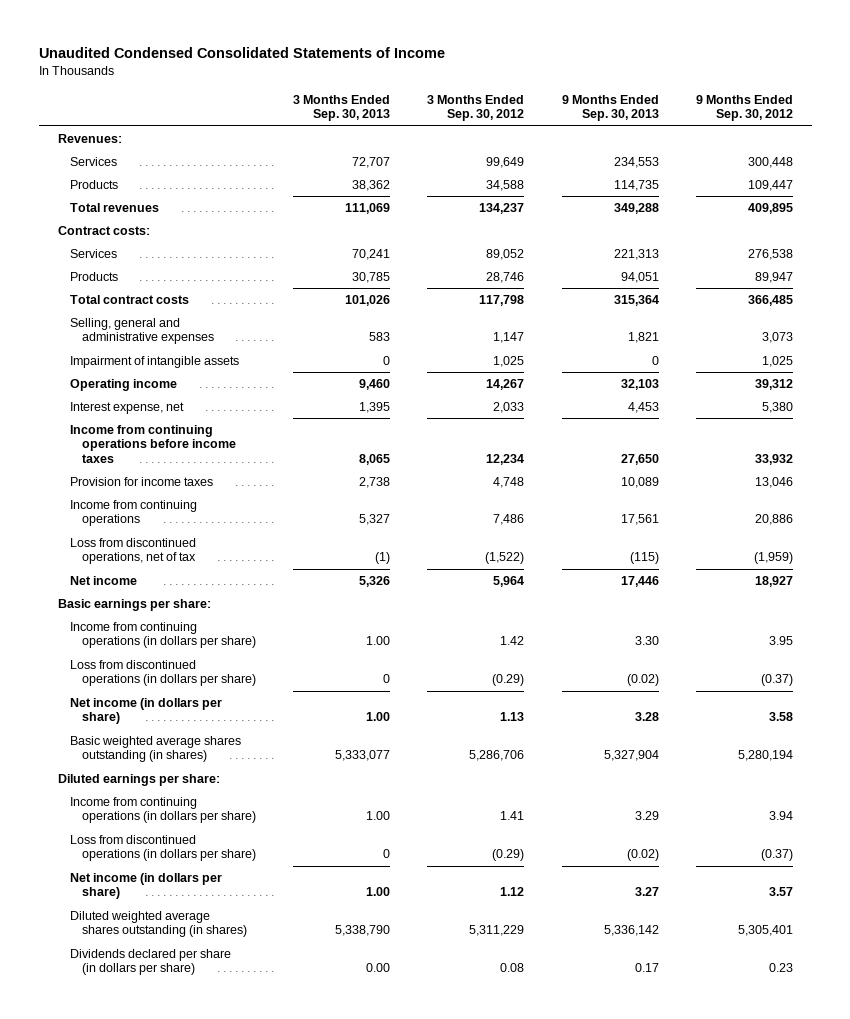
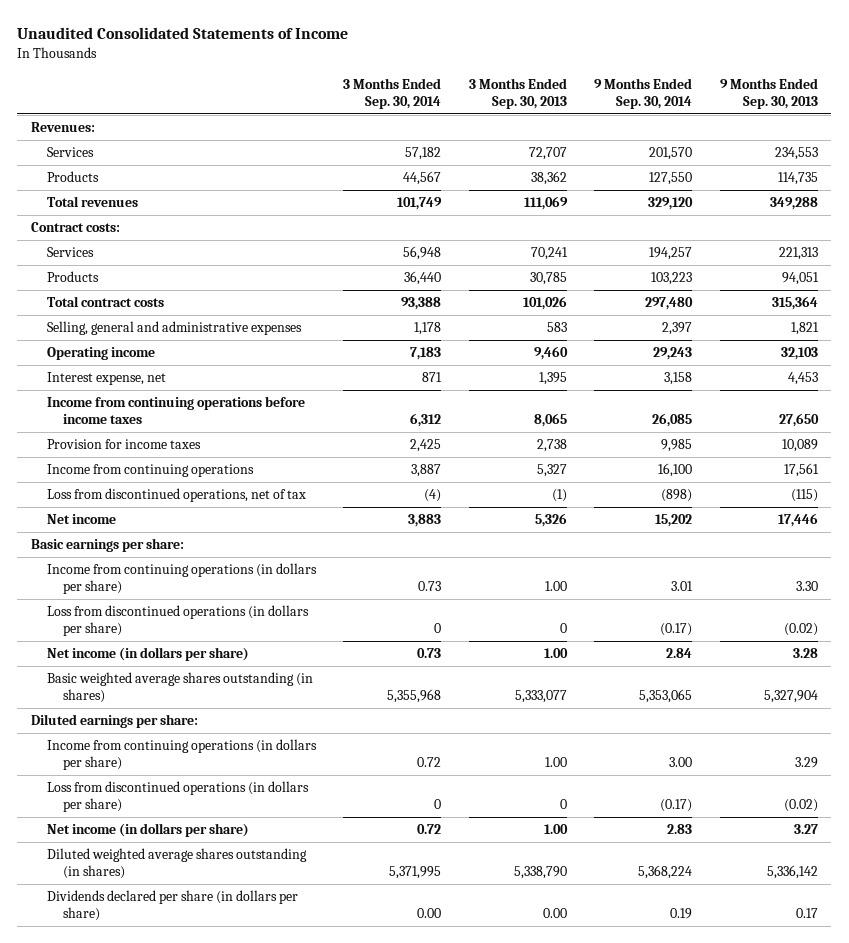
- Unaudited Condensed Consolidated Statements of Income
+ Unaudited Consolidated Statements of Income
- | 3 Months Ended Sep. 30, 2013 | 3 Months Ended Sep. 30, 2012 | 9 Months Ended Sep. 30, 2013 | 9 Months Ended Sep. 30, 2012
+ | 3 Months Ended Sep. 30, 2014 | 3 Months Ended Sep. 30, 2013 | 9 Months Ended Sep. 30, 2014 | 9 Months Ended Sep. 30, 2013
- Impairment of intangible assets | 0 | 1,025 | 0 | 1,025

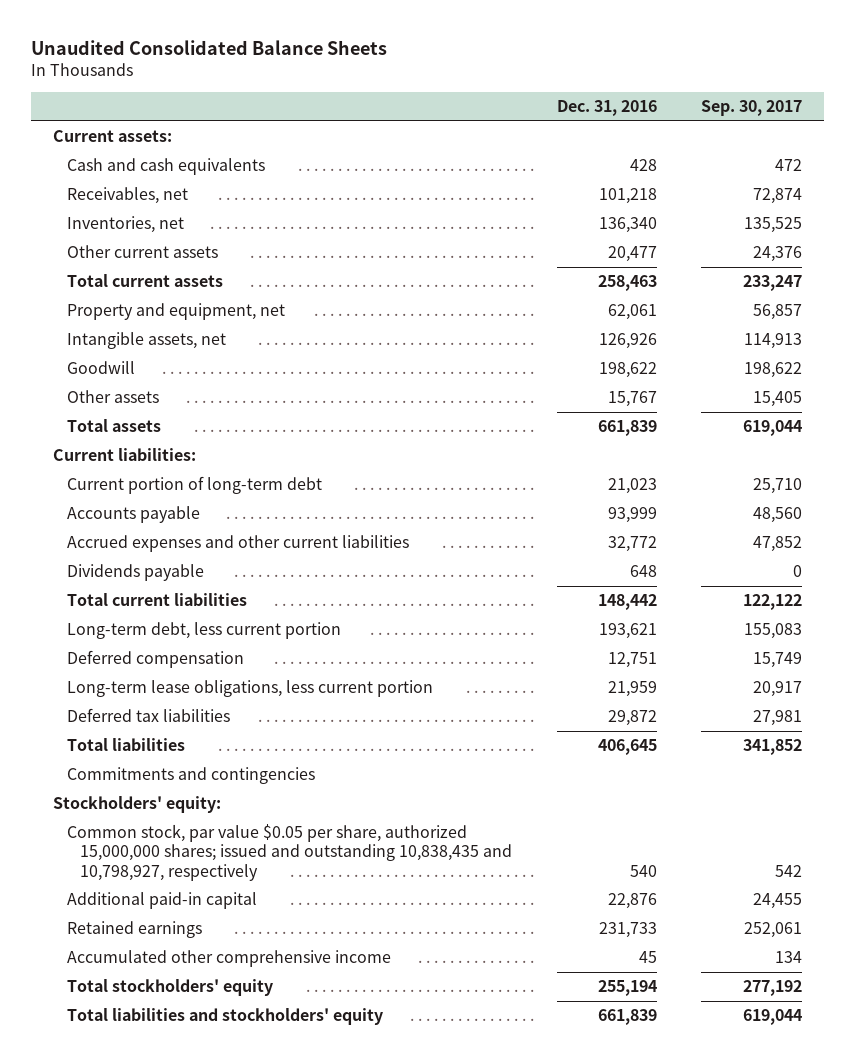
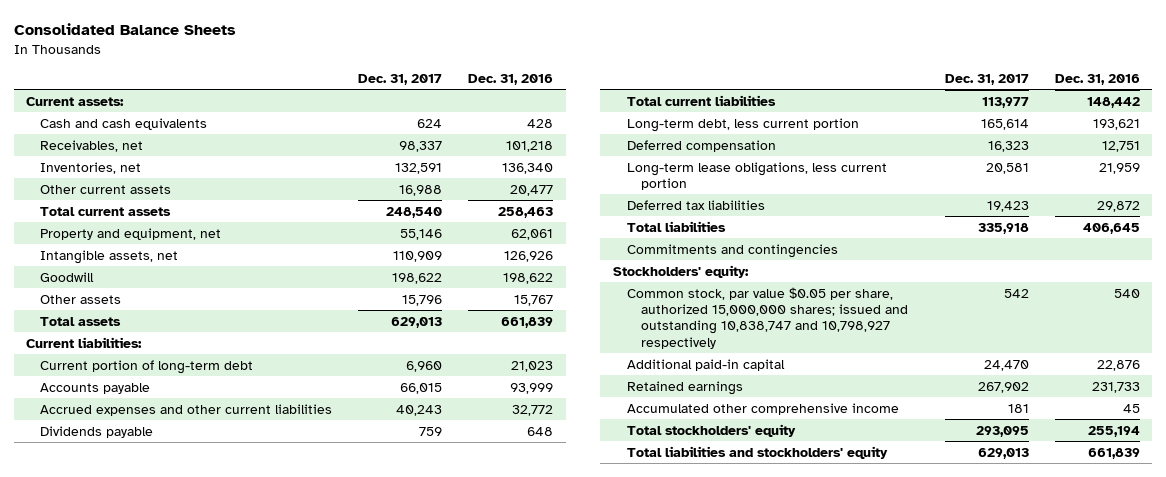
- Unaudited Consolidated Balance Sheets
+ Consolidated Balance Sheets
- | Dec. 31, 2016 | Sep. 30, 2017
+ | Dec. 31, 2017 | Dec. 31, 2016
- Common stock, par value $0.05 per share, authorized 15,000,000 shares; issued and outstanding 10,838,435 and 10,798,927, respectively | 540 | 542
+ Common stock, par value $0.05 per share, authorized 15,000,000 shares; issued and outstanding 10,838,747 and 10,798,927 respectively | 542 | 540

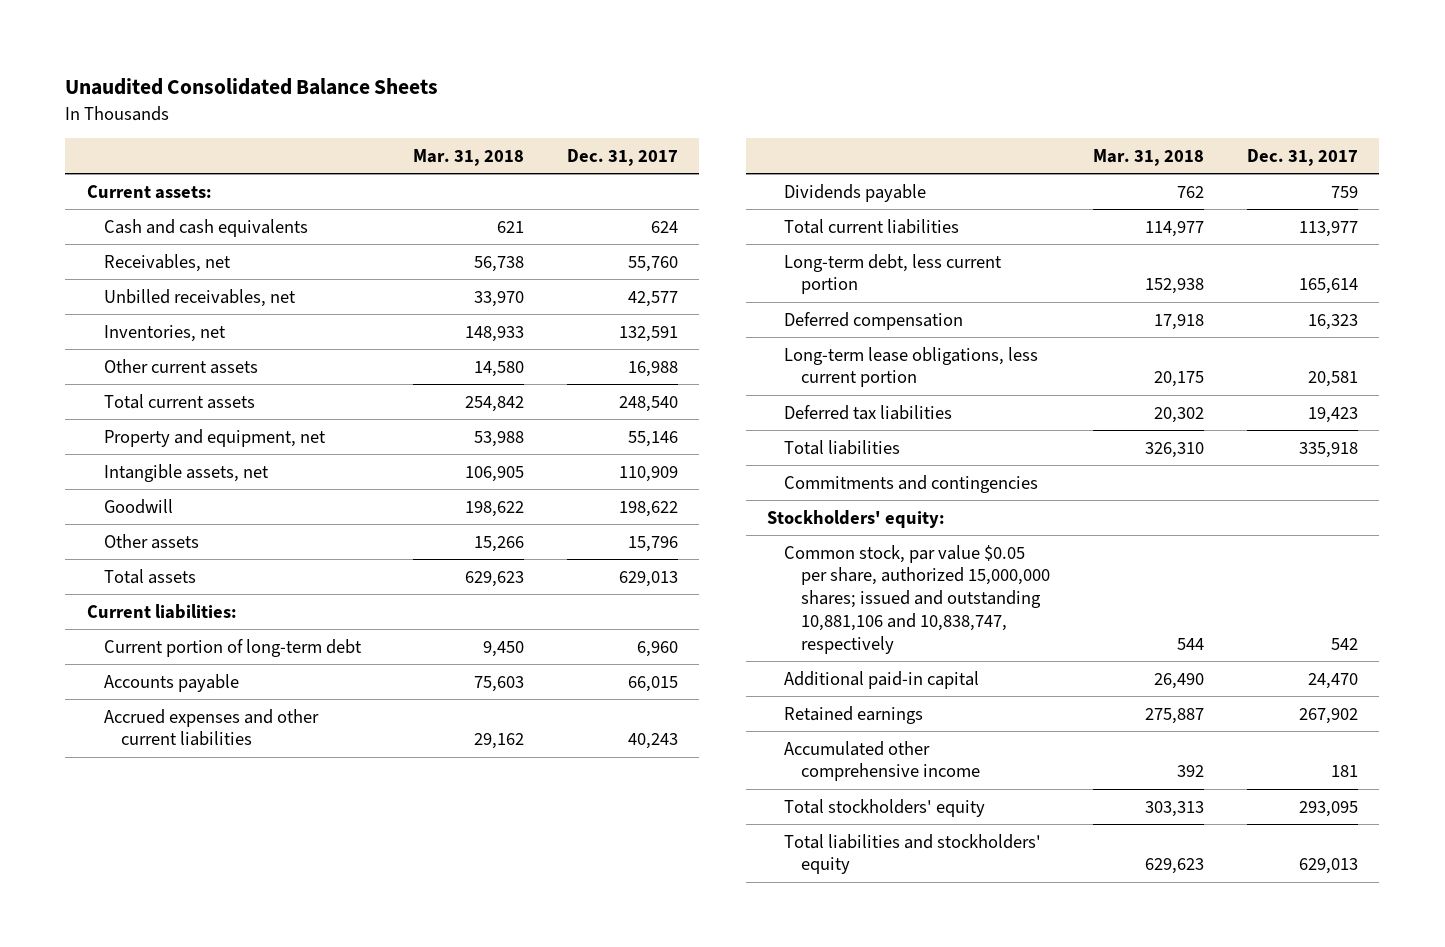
- Consolidated Balance Sheets
+ Unaudited Consolidated Balance Sheets
- | Dec. 31, 2017 | Dec. 31, 2016
+ | Mar. 31, 2018 | Dec. 31, 2017
- Receivables, net | 98,337 | 101,218
+ Receivables, net | 56,738 | 55,760
+ Unbilled receivables, net | 33,970 | 42,577
- Common stock, par value $0.05 per share, authorized 15,000,000 shares; issued and outstanding 10,838,747 and 10,798,927 respectively | 542 | 540
+ Common stock, par value $0.05 per share, authorized 15,000,000 shares; issued and outstanding 10,881,106 and 10,838,747, respectively | 544 | 542

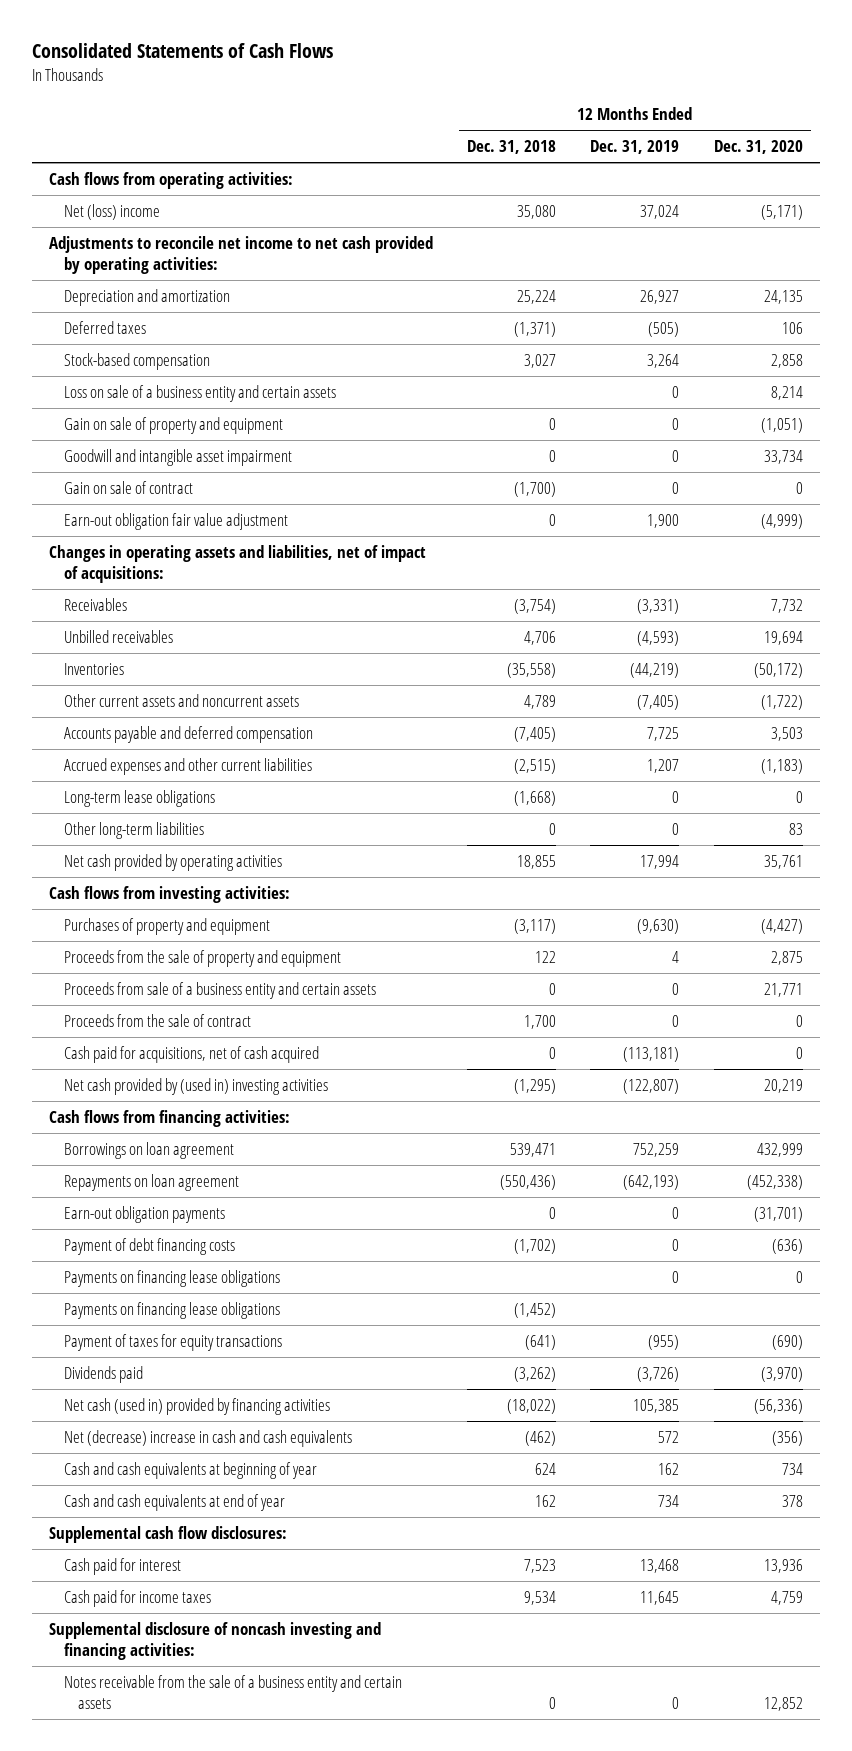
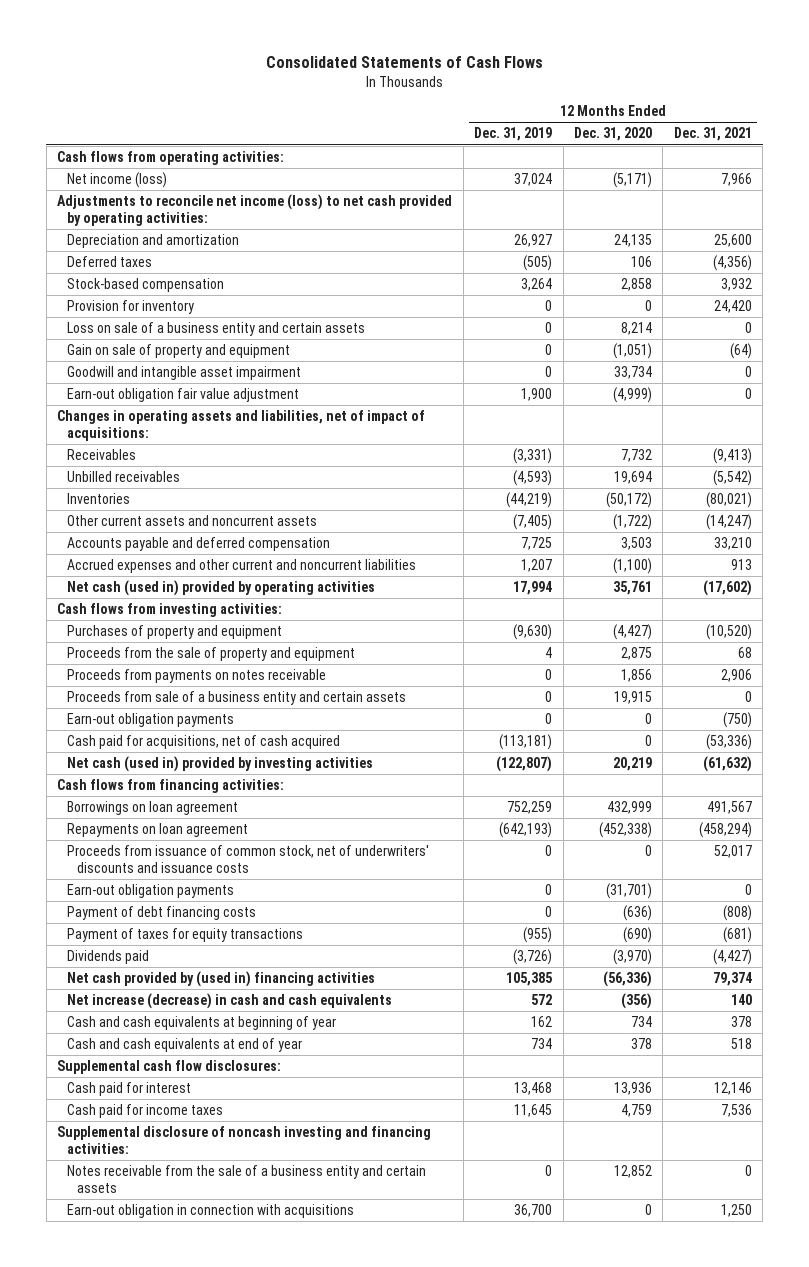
- | 12 Months Ended Dec. 31, 2018 | 12 Months Ended Dec. 31, 2019 | 12 Months Ended Dec. 31, 2020
+ | 12 Months Ended Dec. 31, 2019 | 12 Months Ended Dec. 31, 2020 | 12 Months Ended Dec. 31, 2021
- Net (loss) income | 35,080 | 37,024 | (5,171)
- Adjustments to reconcile net income to net cash provided by operating activities:
+ Net income (loss) | 37,024 | (5,171) | 7,966
+ Adjustments to reconcile net income (loss) to net cash provided by operating activities:
+ Provision for inventory | 0 | 0 | 24,420
- Gain on sale of contract | (1,700) | 0 | 0
- Accrued expenses and other current liabilities | (2,515) | 1,207 | (1,183)
- Long-term lease obligations | (1,668) | 0 | 0
- Other long-term liabilities | 0 | 0 | 83
- Net cash provided by operating activities | 18,855 | 17,994 | 35,761
+ Accrued expenses and other current and noncurrent liabilities | 1,207 | (1,100) | 913
+ Net cash (used in) provided by operating activities | 17,994 | 35,761 | (17,602)
- Proceeds from sale of a business entity and certain assets | 0 | 0 | 21,771
- Proceeds from the sale of contract | 1,700 | 0 | 0
+ Proceeds from payments on notes receivable | 0 | 1,856 | 2,906
+ Proceeds from sale of a business entity and certain assets | 0 | 19,915 | 0
+ Earn-out obligation payments | 0 | 0 | (750)
- Net cash provided by (used in) investing activities | (1,295) | (122,807) | 20,219
+ Net cash (used in) provided by investing activities | (122,807) | 20,219 | (61,632)
+ Proceeds from issuance of common stock, net of underwriters' discounts and issuance costs | 0 | 0 | 52,017
- Payments on financing lease obligations | | 0 | 0
- Payments on financing lease obligations | (1,452) | |
- Net cash (used in) provided by financing activities | (18,022) | 105,385 | (56,336)
- Net (decrease) increase in cash and cash equivalents | (462) | 572 | (356)
+ Net cash provided by (used in) financing activities | 105,385 | (56,336) | 79,374
+ Net increase (decrease) in cash and cash equivalents | 572 | (356) | 140
+ Earn-out obligation in connection with acquisitions | 36,700 | 0 | 1,250

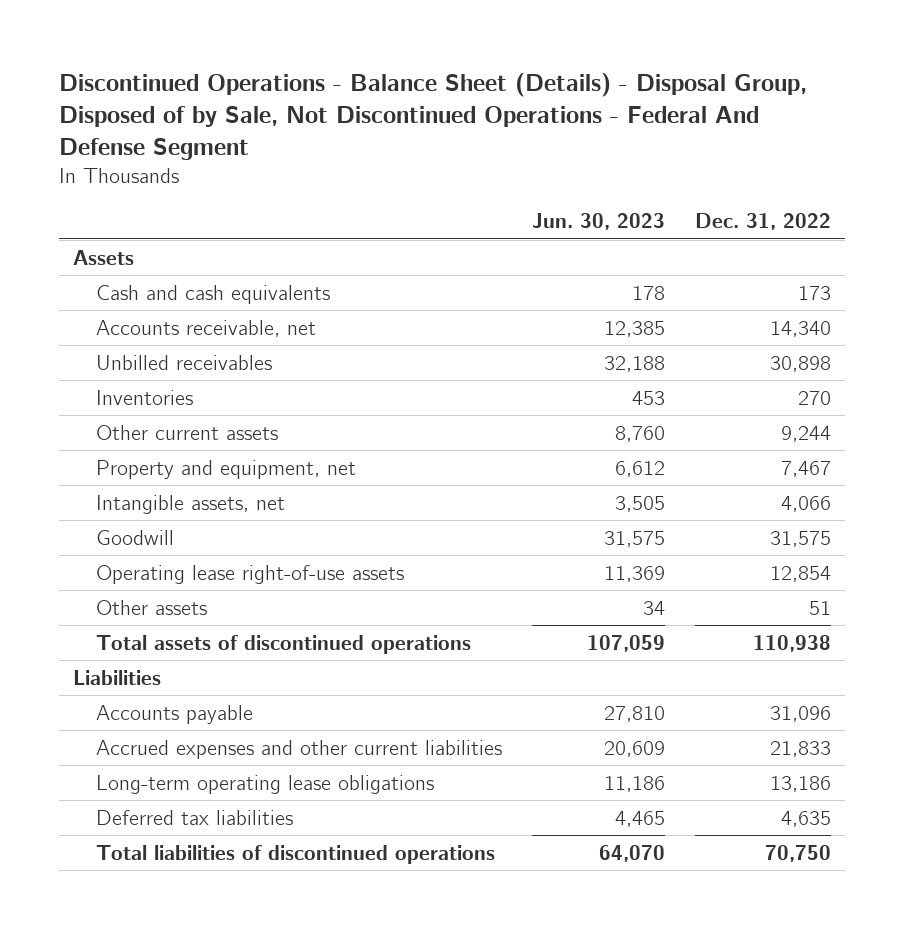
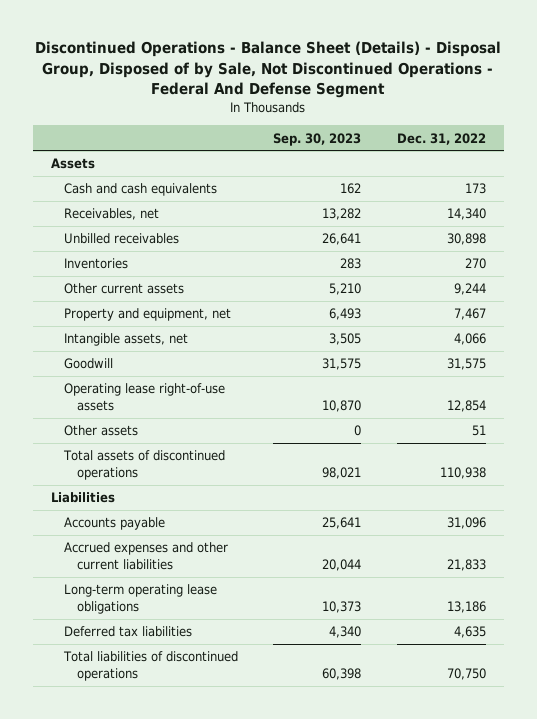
- | Jun. 30, 2023 | Dec. 31, 2022
+ | Sep. 30, 2023 | Dec. 31, 2022
- Accounts receivable, net | 12,385 | 14,340
+ Receivables, net | 13,282 | 14,340

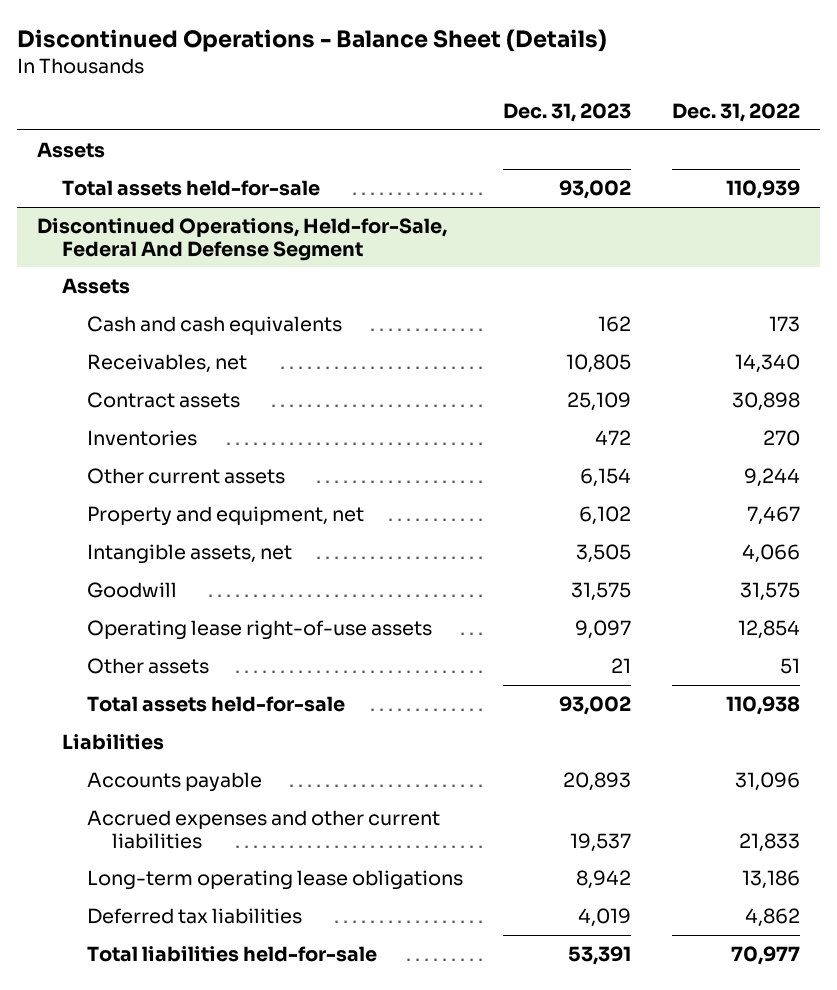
- Discontinued Operations - Balance Sheet (Details) - Disposal Group, Disposed of by Sale, Not Discontinued Operations - Federal And Defense Segment
+ Discontinued Operations - Balance Sheet (Details)
- | Sep. 30, 2023 | Dec. 31, 2022
+ | Dec. 31, 2023 | Dec. 31, 2022
+ Total assets held-for-sale | 93,002 | 110,939
+ Discontinued Operations, Held-for-Sale, Federal And Defense Segment
+ Assets
- Unbilled receivables | 26,641 | 30,898
+ Contract assets | 25,109 | 30,898
- Total assets of discontinued operations | 98,021 | 110,938
+ Total assets held-for-sale | 93,002 | 110,938
- Deferred tax liabilities | 4,340 | 4,635
- Total liabilities of discontinued operations | 60,398 | 70,750
+ Deferred tax liabilities | 4,019 | 4,862
+ Total liabilities held-for-sale | 53,391 | 70,977

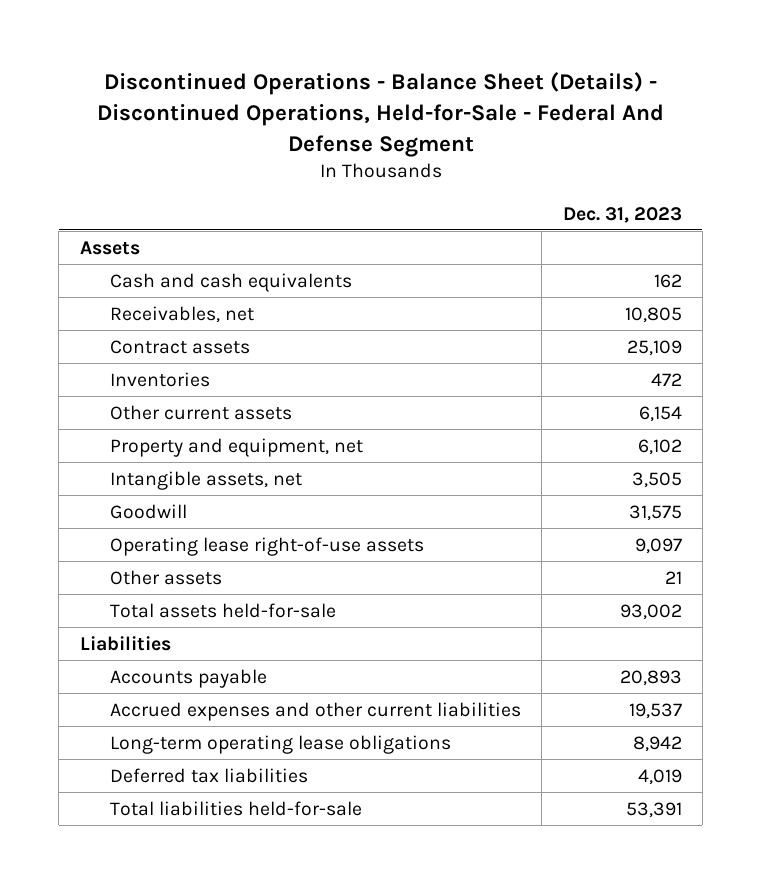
- Discontinued Operations - Balance Sheet (Details)
+ Discontinued Operations - Balance Sheet (Details) - Discontinued Operations, Held-for-Sale - Federal And Defense Segment
- | Dec. 31, 2023 | Dec. 31, 2022
+ | Dec. 31, 2023
- Total assets held-for-sale | 93,002 | 110,939
- Discontinued Operations, Held-for-Sale, Federal And Defense Segment
- Assets

